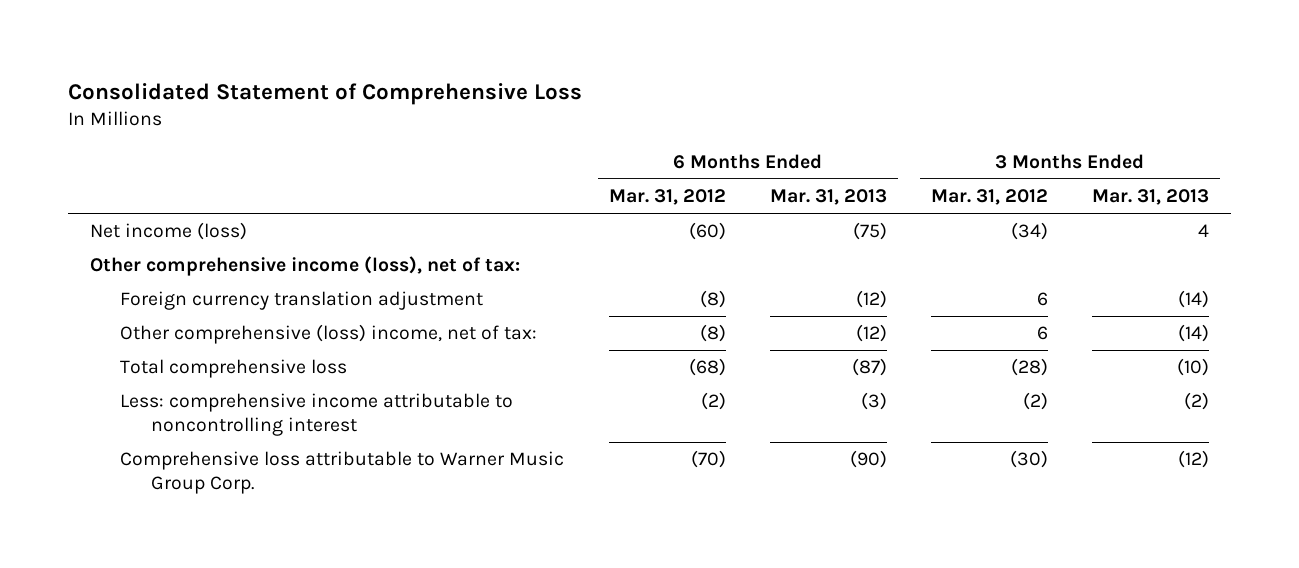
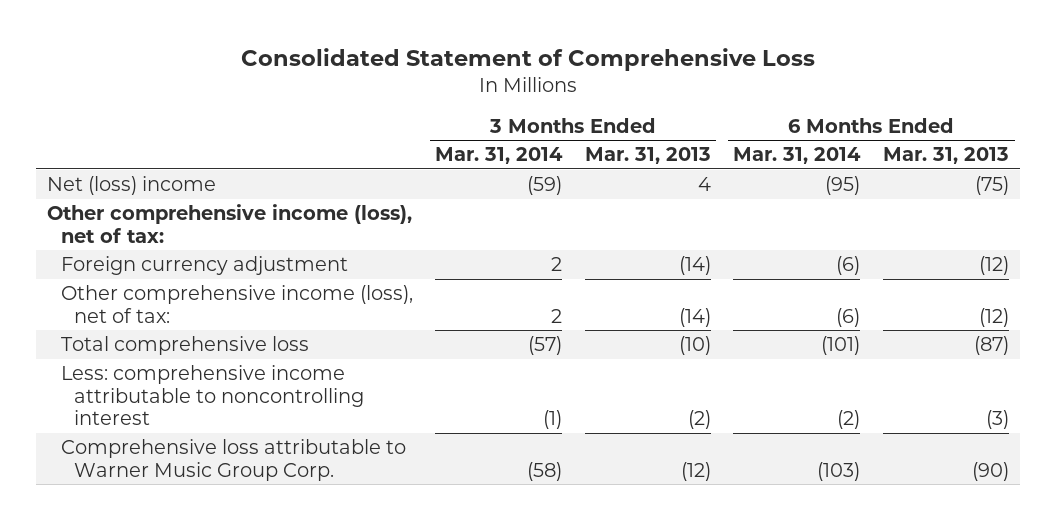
- | 6 Months Ended Mar. 31, 2012 | 6 Months Ended Mar. 31, 2013 | 3 Months Ended Mar. 31, 2012 | 3 Months Ended Mar. 31, 2013
+ | 3 Months Ended Mar. 31, 2014 | 3 Months Ended Mar. 31, 2013 | 6 Months Ended Mar. 31, 2014 | 6 Months Ended Mar. 31, 2013
- Net income (loss) | (60) | (75) | (34) | 4
+ Net (loss) income | (59) | 4 | (95) | (75)
- Foreign currency translation adjustment | (8) | (12) | 6 | (14)
- Other comprehensive (loss) income, net of tax: | (8) | (12) | 6 | (14)
+ Foreign currency adjustment | 2 | (14) | (6) | (12)
+ Other comprehensive income (loss), net of tax: | 2 | (14) | (6) | (12)

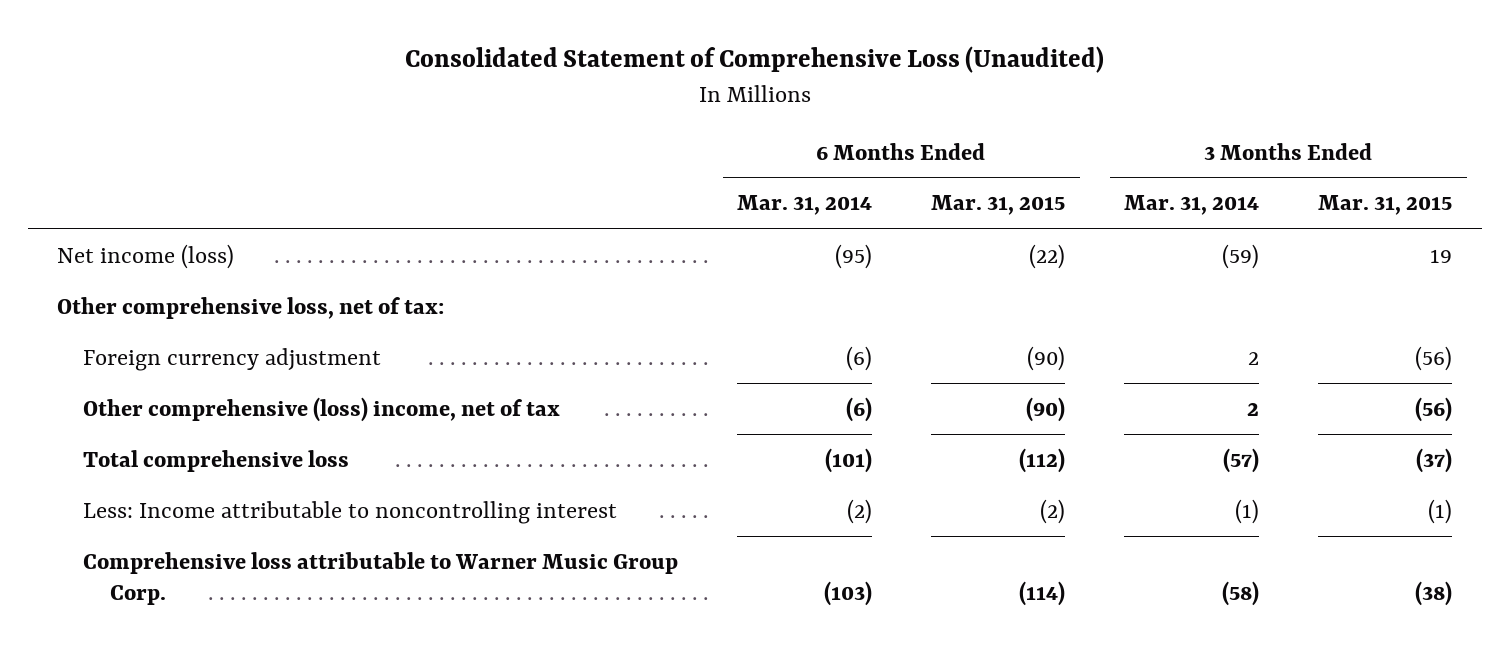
- Consolidated Statement of Comprehensive Loss
+ Consolidated Statement of Comprehensive Loss (Unaudited)
- | 3 Months Ended Mar. 31, 2014 | 3 Months Ended Mar. 31, 2013 | 6 Months Ended Mar. 31, 2014 | 6 Months Ended Mar. 31, 2013
+ | 6 Months Ended Mar. 31, 2014 | 6 Months Ended Mar. 31, 2015 | 3 Months Ended Mar. 31, 2014 | 3 Months Ended Mar. 31, 2015
- Net (loss) income | (59) | 4 | (95) | (75)
- Other comprehensive income (loss), net of tax:
+ Net income (loss) | (95) | (22) | (59) | 19
+ Other comprehensive loss, net of tax:
- Other comprehensive income (loss), net of tax: | 2 | (14) | (6) | (12)
+ Other comprehensive (loss) income, net of tax | (6) | (90) | 2 | (56)
- Less: comprehensive income attributable to noncontrolling interest | (1) | (2) | (2) | (3)
+ Less: Income attributable to noncontrolling interest | (2) | (2) | (1) | (1)

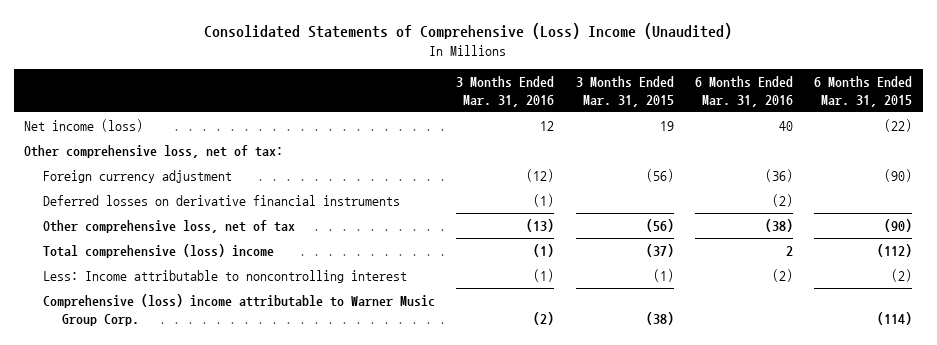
- Consolidated Statement of Comprehensive Loss (Unaudited)
+ Consolidated Statements of Comprehensive (Loss) Income (Unaudited)
- | 6 Months Ended Mar. 31, 2014 | 6 Months Ended Mar. 31, 2015 | 3 Months Ended Mar. 31, 2014 | 3 Months Ended Mar. 31, 2015
+ | 3 Months Ended Mar. 31, 2016 | 3 Months Ended Mar. 31, 2015 | 6 Months Ended Mar. 31, 2016 | 6 Months Ended Mar. 31, 2015
- Other comprehensive (loss) income, net of tax | (6) | (90) | 2 | (56)
- Total comprehensive loss | (101) | (112) | (57) | (37)
+ Deferred losses on derivative financial instruments | (1) | | (2) |
+ Other comprehensive loss, net of tax | (13) | (56) | (38) | (90)
+ Total comprehensive (loss) income | (1) | (37) | 2 | (112)
- Comprehensive loss attributable to Warner Music Group Corp. | (103) | (114) | (58) | (38)
+ Comprehensive (loss) income attributable to Warner Music Group Corp. | (2) | (38) | | (114)

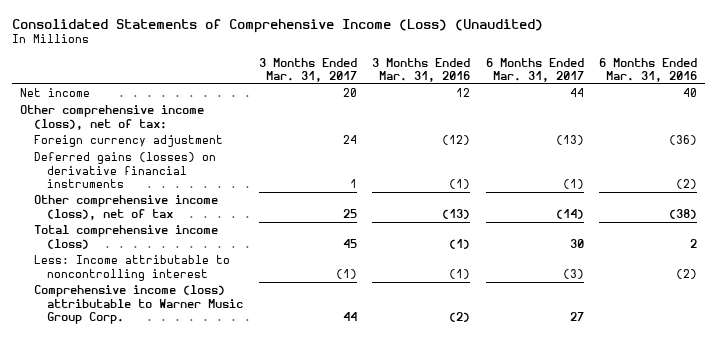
- Consolidated Statements of Comprehensive (Loss) Income (Unaudited)
+ Consolidated Statements of Comprehensive Income (Loss) (Unaudited)
- | 3 Months Ended Mar. 31, 2016 | 3 Months Ended Mar. 31, 2015 | 6 Months Ended Mar. 31, 2016 | 6 Months Ended Mar. 31, 2015
+ | 3 Months Ended Mar. 31, 2017 | 3 Months Ended Mar. 31, 2016 | 6 Months Ended Mar. 31, 2017 | 6 Months Ended Mar. 31, 2016
- Net income (loss) | 12 | 19 | 40 | (22)
- Other comprehensive loss, net of tax:
+ Net income | 20 | 12 | 44 | 40
+ Other comprehensive income (loss), net of tax:
- Deferred losses on derivative financial instruments | (1) | | (2) |
- Other comprehensive loss, net of tax | (13) | (56) | (38) | (90)
- Total comprehensive (loss) income | (1) | (37) | 2 | (112)
+ Deferred gains (losses) on derivative financial instruments | 1 | (1) | (1) | (2)
+ Other comprehensive income (loss), net of tax | 25 | (13) | (14) | (38)
+ Total comprehensive income (loss) | 45 | (1) | 30 | 2
- Comprehensive (loss) income attributable to Warner Music Group Corp. | (2) | (38) | | (114)
+ Comprehensive income (loss) attributable to Warner Music Group Corp. | 44 | (2) | 27 |

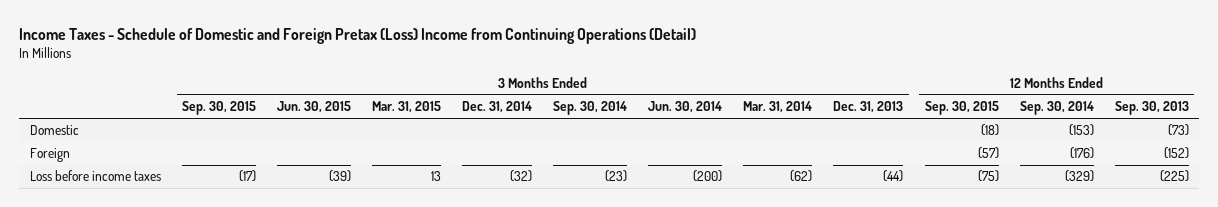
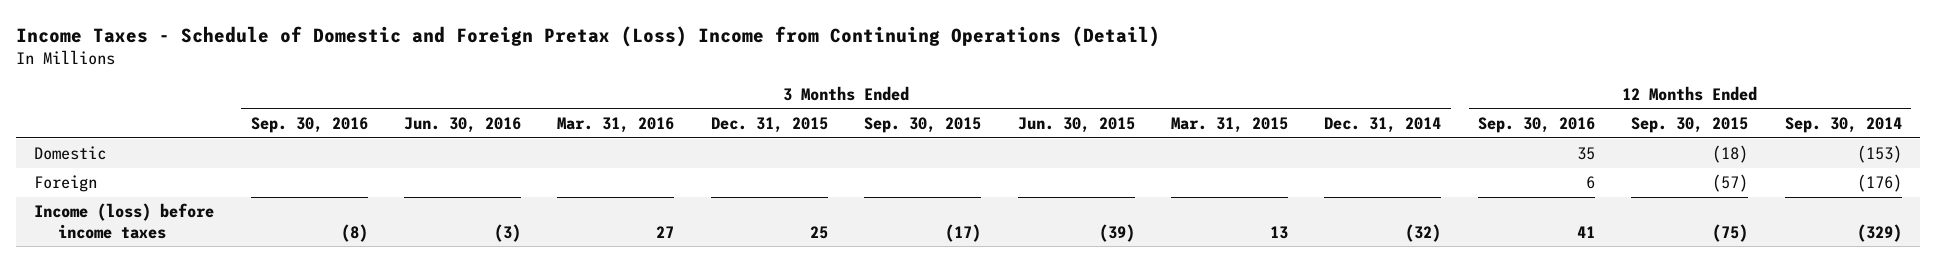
- | 3 Months Ended Sep. 30, 2015 | 3 Months Ended Jun. 30, 2015 | 3 Months Ended Mar. 31, 2015 | 3 Months Ended Dec. 31, 2014 | 3 Months Ended Sep. 30, 2014 | 3 Months Ended Jun. 30, 2014 | 3 Months Ended Mar. 31, 2014 | 3 Months Ended Dec. 31, 2013 | 12 Months Ended Sep. 30, 2015 | 12 Months Ended Sep. 30, 2014 | 12 Months Ended Sep. 30, 2013
+ | 3 Months Ended Sep. 30, 2016 | 3 Months Ended Jun. 30, 2016 | 3 Months Ended Mar. 31, 2016 | 3 Months Ended Dec. 31, 2015 | 3 Months Ended Sep. 30, 2015 | 3 Months Ended Jun. 30, 2015 | 3 Months Ended Mar. 31, 2015 | 3 Months Ended Dec. 31, 2014 | 12 Months Ended Sep. 30, 2016 | 12 Months Ended Sep. 30, 2015 | 12 Months Ended Sep. 30, 2014
- Loss before income taxes | (17) | (39) | 13 | (32) | (23) | (200) | (62) | (44) | (75) | (329) | (225)
+ Income (loss) before income taxes | (8) | (3) | 27 | 25 | (17) | (39) | 13 | (32) | 41 | (75) | (329)

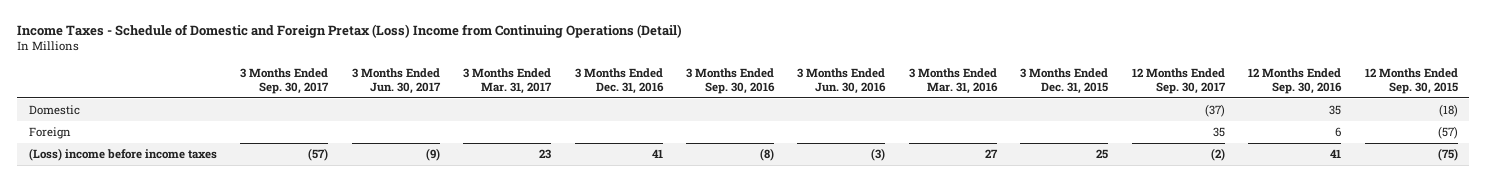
- | 3 Months Ended Sep. 30, 2016 | 3 Months Ended Jun. 30, 2016 | 3 Months Ended Mar. 31, 2016 | 3 Months Ended Dec. 31, 2015 | 3 Months Ended Sep. 30, 2015 | 3 Months Ended Jun. 30, 2015 | 3 Months Ended Mar. 31, 2015 | 3 Months Ended Dec. 31, 2014 | 12 Months Ended Sep. 30, 2016 | 12 Months Ended Sep. 30, 2015 | 12 Months Ended Sep. 30, 2014
+ | 3 Months Ended Sep. 30, 2017 | 3 Months Ended Jun. 30, 2017 | 3 Months Ended Mar. 31, 2017 | 3 Months Ended Dec. 31, 2016 | 3 Months Ended Sep. 30, 2016 | 3 Months Ended Jun. 30, 2016 | 3 Months Ended Mar. 31, 2016 | 3 Months Ended Dec. 31, 2015 | 12 Months Ended Sep. 30, 2017 | 12 Months Ended Sep. 30, 2016 | 12 Months Ended Sep. 30, 2015
- Income (loss) before income taxes | (8) | (3) | 27 | 25 | (17) | (39) | 13 | (32) | 41 | (75) | (329)
+ (Loss) income before income taxes | (57) | (9) | 23 | 41 | (8) | (3) | 27 | 25 | (2) | 41 | (75)

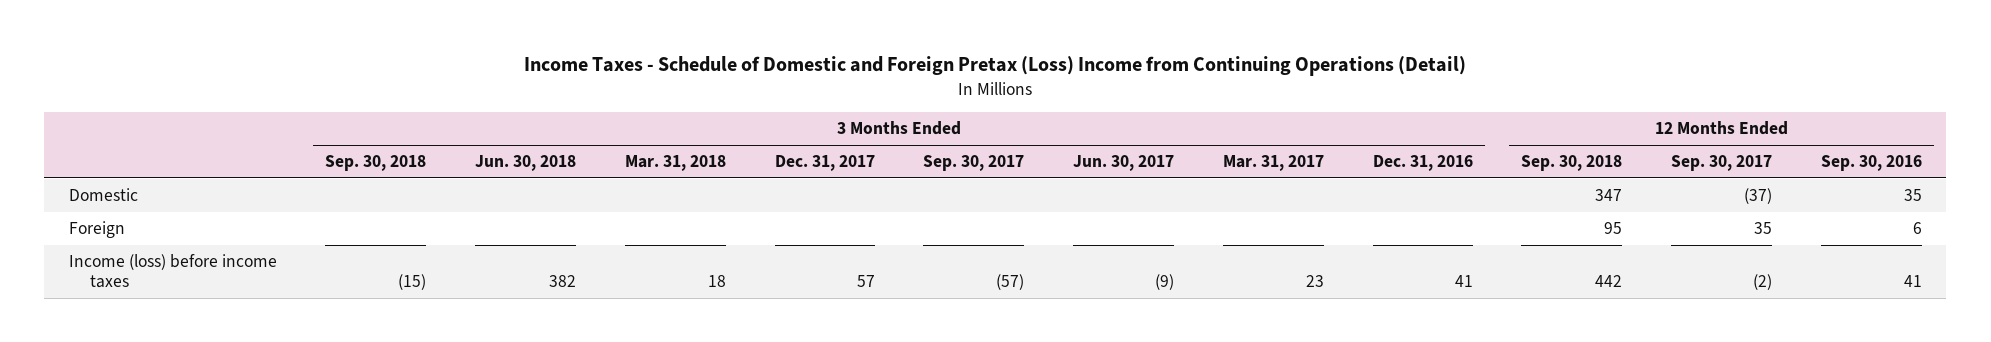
- | 3 Months Ended Sep. 30, 2017 | 3 Months Ended Jun. 30, 2017 | 3 Months Ended Mar. 31, 2017 | 3 Months Ended Dec. 31, 2016 | 3 Months Ended Sep. 30, 2016 | 3 Months Ended Jun. 30, 2016 | 3 Months Ended Mar. 31, 2016 | 3 Months Ended Dec. 31, 2015 | 12 Months Ended Sep. 30, 2017 | 12 Months Ended Sep. 30, 2016 | 12 Months Ended Sep. 30, 2015
+ | 3 Months Ended Sep. 30, 2018 | 3 Months Ended Jun. 30, 2018 | 3 Months Ended Mar. 31, 2018 | 3 Months Ended Dec. 31, 2017 | 3 Months Ended Sep. 30, 2017 | 3 Months Ended Jun. 30, 2017 | 3 Months Ended Mar. 31, 2017 | 3 Months Ended Dec. 31, 2016 | 12 Months Ended Sep. 30, 2018 | 12 Months Ended Sep. 30, 2017 | 12 Months Ended Sep. 30, 2016
- (Loss) income before income taxes | (57) | (9) | 23 | 41 | (8) | (3) | 27 | 25 | (2) | 41 | (75)
+ Income (loss) before income taxes | (15) | 382 | 18 | 57 | (57) | (9) | 23 | 41 | 442 | (2) | 41

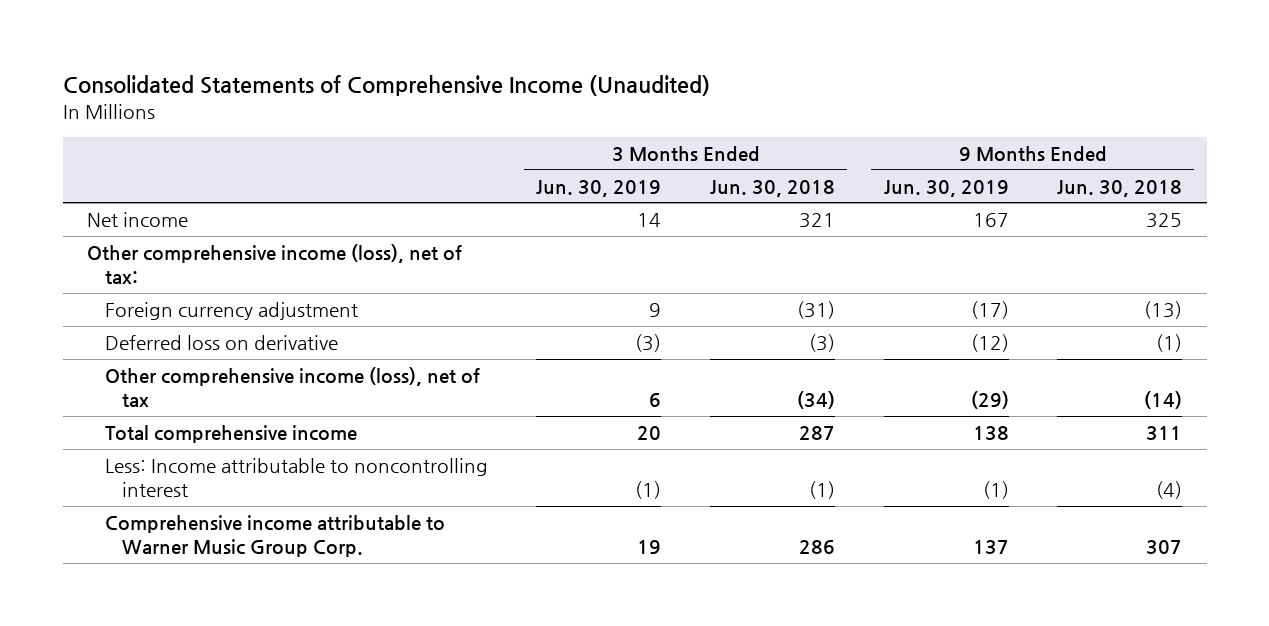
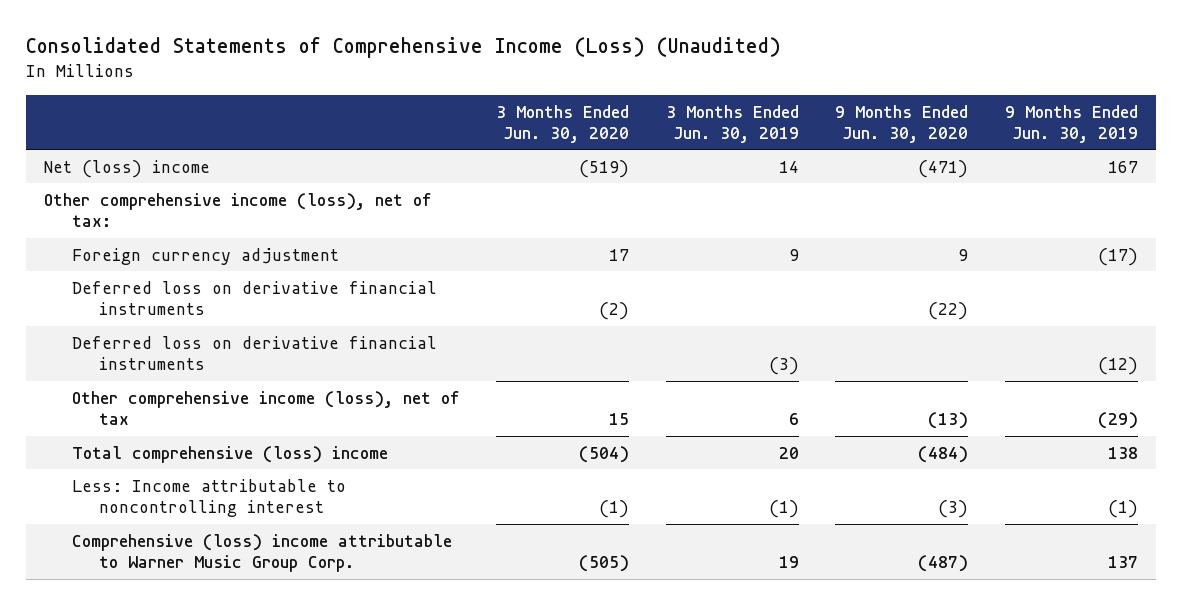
- Consolidated Statements of Comprehensive Income (Unaudited)
+ Consolidated Statements of Comprehensive Income (Loss) (Unaudited)
- | 3 Months Ended Jun. 30, 2019 | 3 Months Ended Jun. 30, 2018 | 9 Months Ended Jun. 30, 2019 | 9 Months Ended Jun. 30, 2018
+ | 3 Months Ended Jun. 30, 2020 | 3 Months Ended Jun. 30, 2019 | 9 Months Ended Jun. 30, 2020 | 9 Months Ended Jun. 30, 2019
- Net income | 14 | 321 | 167 | 325
+ Net (loss) income | (519) | 14 | (471) | 167
- Deferred loss on derivative | (3) | (3) | (12) | (1)
+ Deferred loss on derivative financial instruments | (2) | | (22) |
+ Deferred loss on derivative financial instruments | | (3) | | (12)
- Total comprehensive income | 20 | 287 | 138 | 311
+ Total comprehensive (loss) income | (504) | 20 | (484) | 138
- Comprehensive income attributable to Warner Music Group Corp. | 19 | 286 | 137 | 307
+ Comprehensive (loss) income attributable to Warner Music Group Corp. | (505) | 19 | (487) | 137

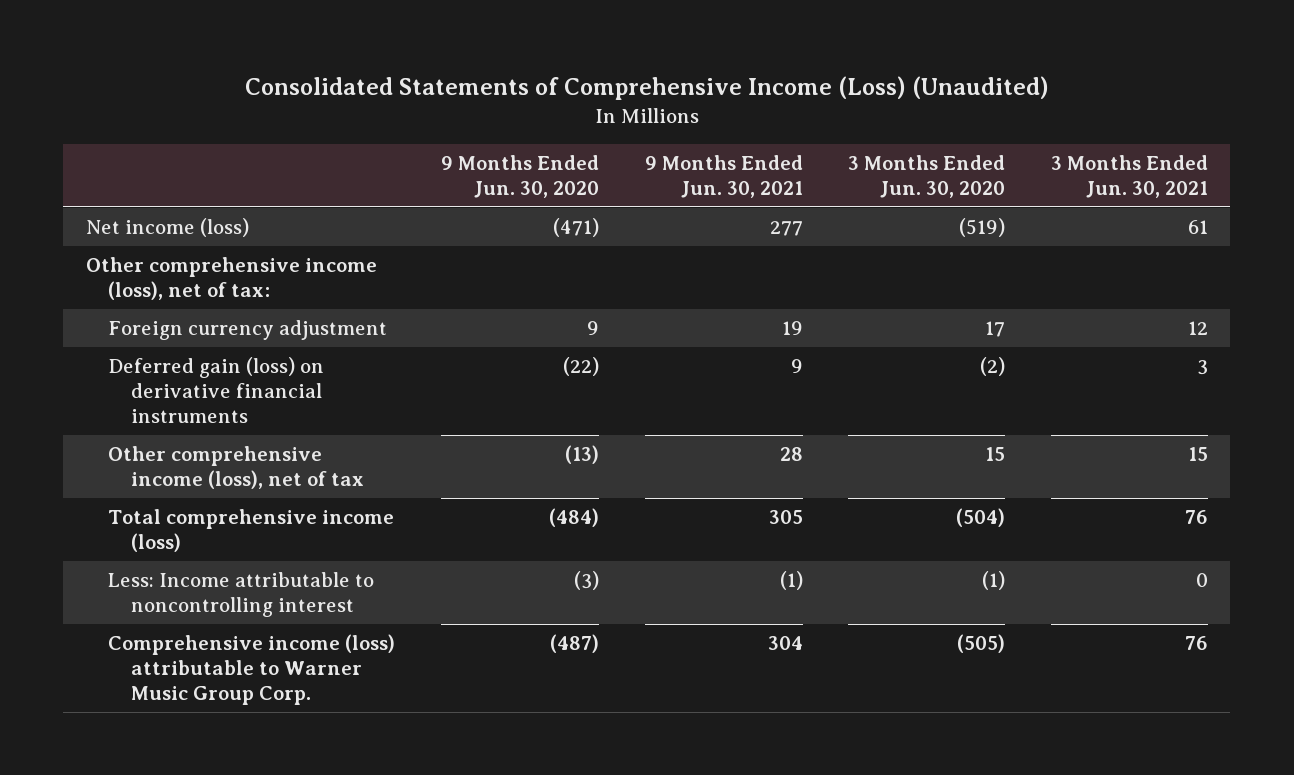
- | 3 Months Ended Jun. 30, 2020 | 3 Months Ended Jun. 30, 2019 | 9 Months Ended Jun. 30, 2020 | 9 Months Ended Jun. 30, 2019
+ | 9 Months Ended Jun. 30, 2020 | 9 Months Ended Jun. 30, 2021 | 3 Months Ended Jun. 30, 2020 | 3 Months Ended Jun. 30, 2021
- Net (loss) income | (519) | 14 | (471) | 167
+ Net income (loss) | (471) | 277 | (519) | 61
- Deferred loss on derivative financial instruments | (2) | | (22) |
- Deferred loss on derivative financial instruments | | (3) | | (12)
+ Deferred gain (loss) on derivative financial instruments | (22) | 9 | (2) | 3
- Total comprehensive (loss) income | (504) | 20 | (484) | 138
+ Total comprehensive income (loss) | (484) | 305 | (504) | 76
- Comprehensive (loss) income attributable to Warner Music Group Corp. | (505) | 19 | (487) | 137
+ Comprehensive income (loss) attributable to Warner Music Group Corp. | (487) | 304 | (505) | 76

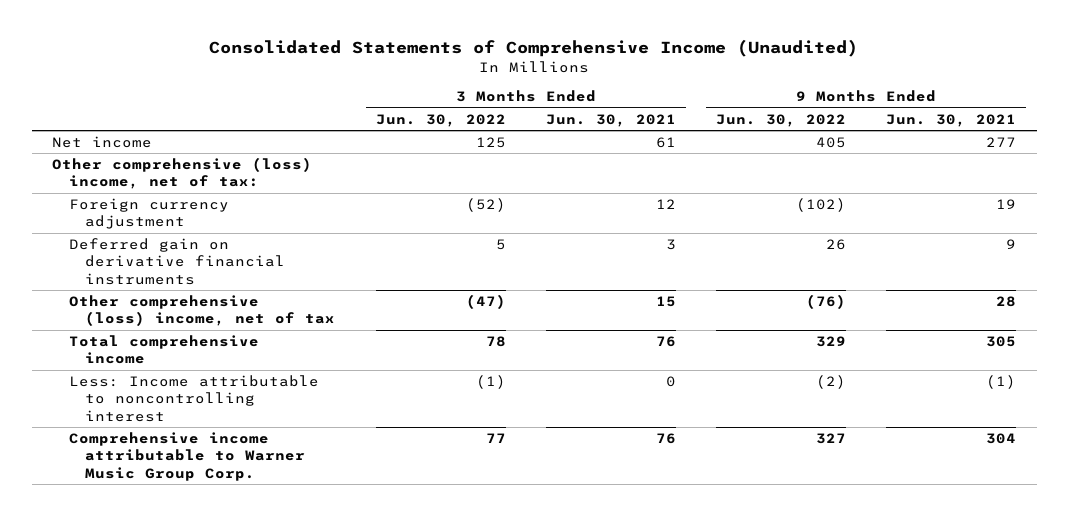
- Consolidated Statements of Comprehensive Income (Loss) (Unaudited)
+ Consolidated Statements of Comprehensive Income (Unaudited)
- | 9 Months Ended Jun. 30, 2020 | 9 Months Ended Jun. 30, 2021 | 3 Months Ended Jun. 30, 2020 | 3 Months Ended Jun. 30, 2021
+ | 3 Months Ended Jun. 30, 2022 | 3 Months Ended Jun. 30, 2021 | 9 Months Ended Jun. 30, 2022 | 9 Months Ended Jun. 30, 2021
- Net income (loss) | (471) | 277 | (519) | 61
- Other comprehensive income (loss), net of tax:
+ Net income | 125 | 61 | 405 | 277
+ Other comprehensive (loss) income, net of tax:
- Deferred gain (loss) on derivative financial instruments | (22) | 9 | (2) | 3
- Other comprehensive income (loss), net of tax | (13) | 28 | 15 | 15
- Total comprehensive income (loss) | (484) | 305 | (504) | 76
+ Deferred gain on derivative financial instruments | 5 | 3 | 26 | 9
+ Other comprehensive (loss) income, net of tax | (47) | 15 | (76) | 28
+ Total comprehensive income | 78 | 76 | 329 | 305
- Comprehensive income (loss) attributable to Warner Music Group Corp. | (487) | 304 | (505) | 76
+ Comprehensive income attributable to Warner Music Group Corp. | 77 | 76 | 327 | 304

